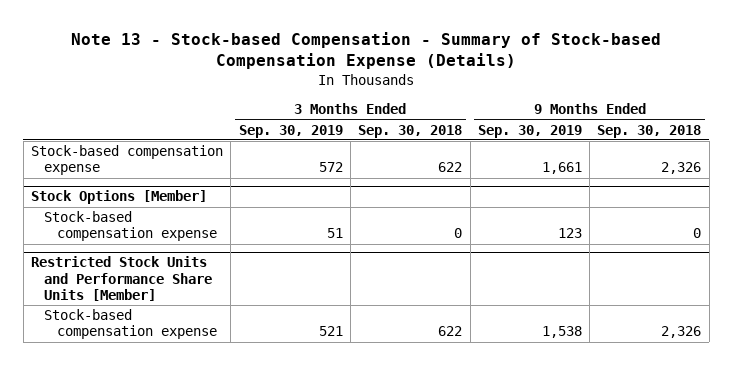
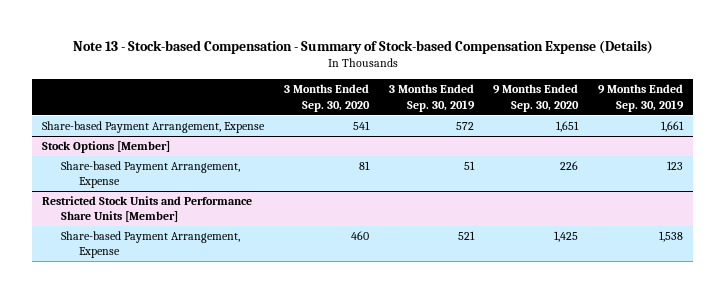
- | 3 Months Ended Sep. 30, 2019 | 3 Months Ended Sep. 30, 2018 | 9 Months Ended Sep. 30, 2019 | 9 Months Ended Sep. 30, 2018
+ | 3 Months Ended Sep. 30, 2020 | 3 Months Ended Sep. 30, 2019 | 9 Months Ended Sep. 30, 2020 | 9 Months Ended Sep. 30, 2019
- Stock-based compensation expense | 572 | 622 | 1,661 | 2,326
+ Share-based Payment Arrangement, Expense | 541 | 572 | 1,651 | 1,661
@ Stock Options [Member]
- Stock-based compensation expense | 51 | 0 | 123 | 0
+ Share-based Payment Arrangement, Expense | 81 | 51 | 226 | 123
@ Restricted Stock Units and Performance Share Units [Member]
- Stock-based compensation expense | 521 | 622 | 1,538 | 2,326
+ Share-based Payment Arrangement, Expense | 460 | 521 | 1,425 | 1,538

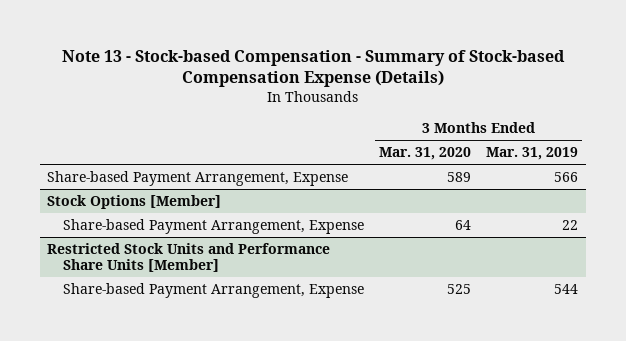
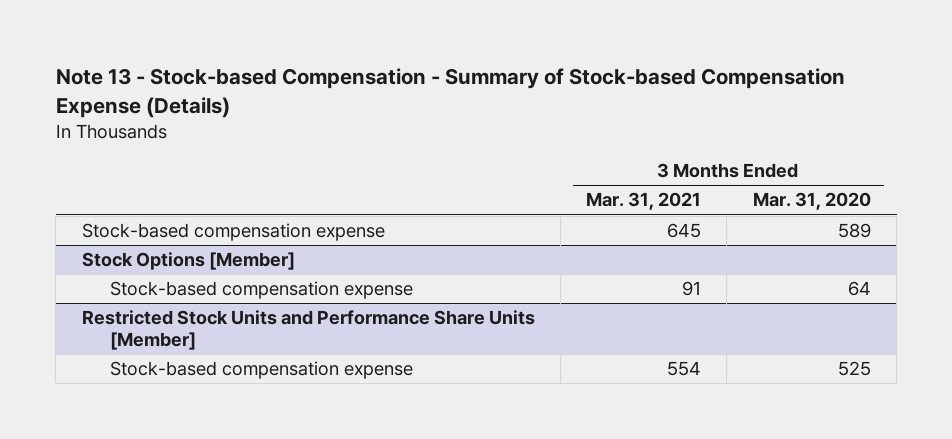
- | 3 Months Ended Mar. 31, 2020 | 3 Months Ended Mar. 31, 2019
+ | 3 Months Ended Mar. 31, 2021 | 3 Months Ended Mar. 31, 2020
- Share-based Payment Arrangement, Expense | 589 | 566
+ Stock-based compensation expense | 645 | 589
@ Stock Options [Member]
- Share-based Payment Arrangement, Expense | 64 | 22
+ Stock-based compensation expense | 91 | 64
@ Restricted Stock Units and Performance Share Units [Member]
- Share-based Payment Arrangement, Expense | 525 | 544
+ Stock-based compensation expense | 554 | 525

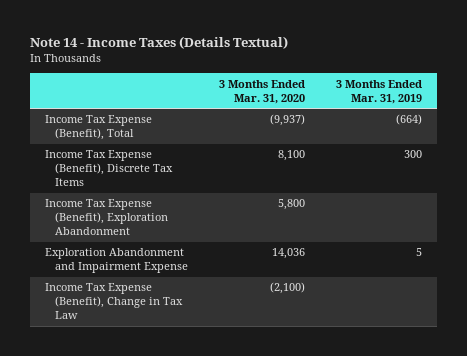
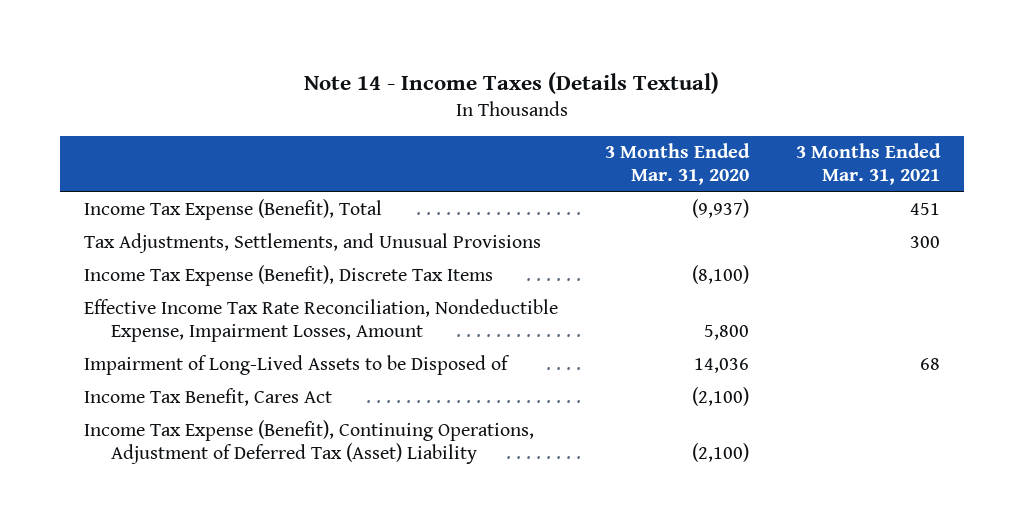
- | 3 Months Ended Mar. 31, 2020 | 3 Months Ended Mar. 31, 2019
+ | 3 Months Ended Mar. 31, 2020 | 3 Months Ended Mar. 31, 2021
- Income Tax Expense (Benefit), Discrete Tax Items | 8,100 | 300
- Income Tax Expense (Benefit), Exploration Abandonment | 5,800 |
- Exploration Abandonment and Impairment Expense | 14,036 | 5
- Income Tax Expense (Benefit), Change in Tax Law | (2,100) |
+ Tax Adjustments, Settlements, and Unusual Provisions | | 300
+ Income Tax Expense (Benefit), Discrete Tax Items | (8,100) |
+ Effective Income Tax Rate Reconciliation, Nondeductible Expense, Impairment Losses, Amount | 5,800 |
+ Impairment of Long-Lived Assets to be Disposed of | 14,036 | 68
+ Income Tax Benefit, Cares Act | (2,100) |
+ Income Tax Expense (Benefit), Continuing Operations, Adjustment of Deferred Tax (Asset) Liability | (2,100) |

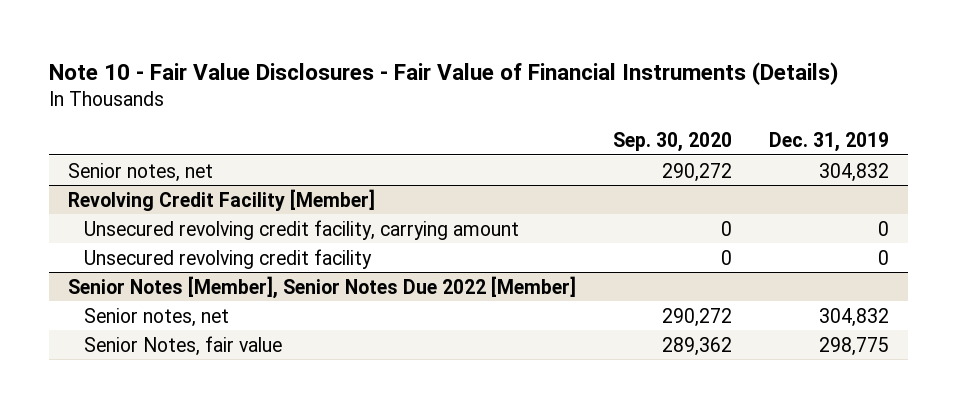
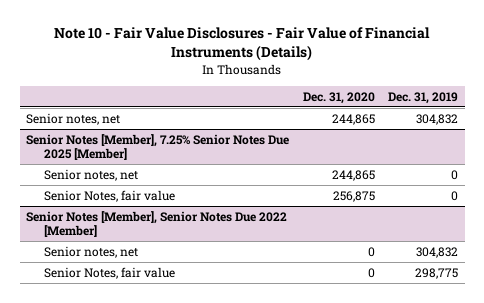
- | Sep. 30, 2020 | Dec. 31, 2019
+ | Dec. 31, 2020 | Dec. 31, 2019
- Revolving Credit Facility [Member]
- Unsecured revolving credit facility, carrying amount | 0 | 0
- Unsecured revolving credit facility | 0 | 0
+ Senior Notes [Member], 7.25% Senior Notes Due 2025 [Member]
+ Senior notes, net | 244,865 | 0
+ Senior Notes, fair value | 256,875 | 0

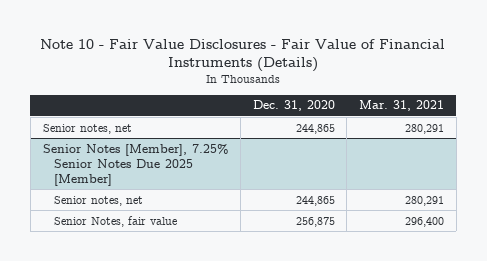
- | Dec. 31, 2020 | Dec. 31, 2019
+ | Dec. 31, 2020 | Mar. 31, 2021
- Senior Notes [Member], Senior Notes Due 2022 [Member]
- Senior notes, net | 0 | 304,832
- Senior Notes, fair value | 0 | 298,775

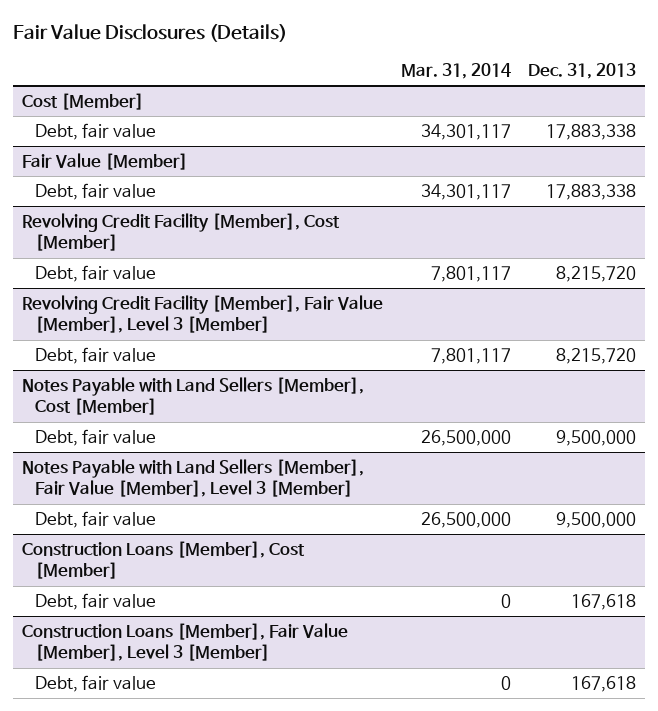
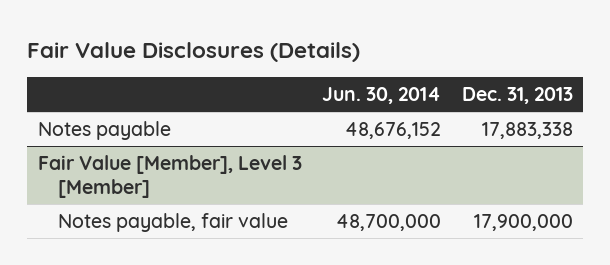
- | Mar. 31, 2014 | Dec. 31, 2013
+ | Jun. 30, 2014 | Dec. 31, 2013
- Cost [Member]
- Debt, fair value | 34,301,117 | 17,883,338
- Fair Value [Member]
- Debt, fair value | 34,301,117 | 17,883,338
- Revolving Credit Facility [Member], Cost [Member]
- Debt, fair value | 7,801,117 | 8,215,720
- Revolving Credit Facility [Member], Fair Value [Member], Level 3 [Member]
- Debt, fair value | 7,801,117 | 8,215,720
- Notes Payable with Land Sellers [Member], Cost [Member]
- Debt, fair value | 26,500,000 | 9,500,000
- Notes Payable with Land Sellers [Member], Fair Value [Member], Level 3 [Member]
- Debt, fair value | 26,500,000 | 9,500,000
- Construction Loans [Member], Cost [Member]
- Debt, fair value | 0 | 167,618
- Construction Loans [Member], Fair Value [Member], Level 3 [Member]
- Debt, fair value | 0 | 167,618
+ Notes payable | 48,676,152 | 17,883,338
+ Fair Value [Member], Level 3 [Member]
+ Notes payable, fair value | 48,700,000 | 17,900,000

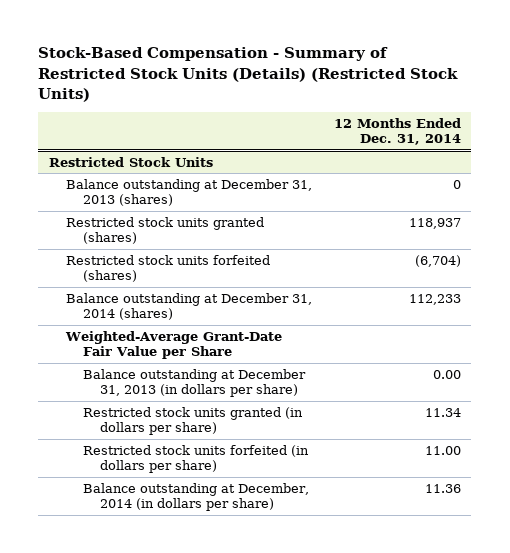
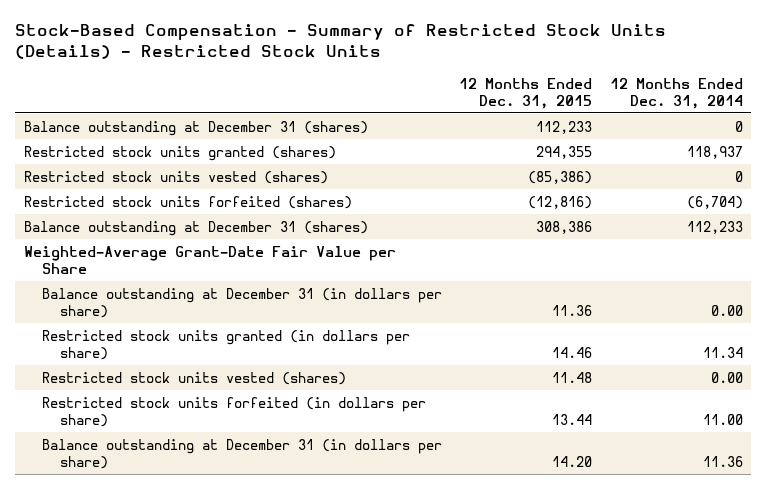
- Stock-Based Compensation - Summary of Restricted Stock Units (Details) (Restricted Stock Units)
+ Stock-Based Compensation - Summary of Restricted Stock Units (Details) - Restricted Stock Units
- | 12 Months Ended Dec. 31, 2014
+ | 12 Months Ended Dec. 31, 2015 | 12 Months Ended Dec. 31, 2014
- Restricted Stock Units
- Balance outstanding at December 31, 2013 (shares) | 0
+ Balance outstanding at December 31 (shares) | 112,233 | 0
+ Restricted stock units vested (shares) | (85,386) | 0
- Balance outstanding at December 31, 2014 (shares) | 112,233
+ Balance outstanding at December 31 (shares) | 308,386 | 112,233
- Balance outstanding at December 31, 2013 (in dollars per share) | 0.00
+ Balance outstanding at December 31 (in dollars per share) | 11.36 | 0.00
+ Restricted stock units vested (shares) | 11.48 | 0.00
- Balance outstanding at December, 2014 (in dollars per share) | 11.36
+ Balance outstanding at December 31 (in dollars per share) | 14.20 | 11.36

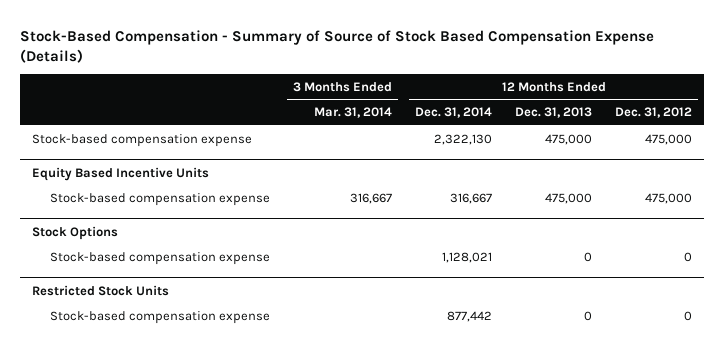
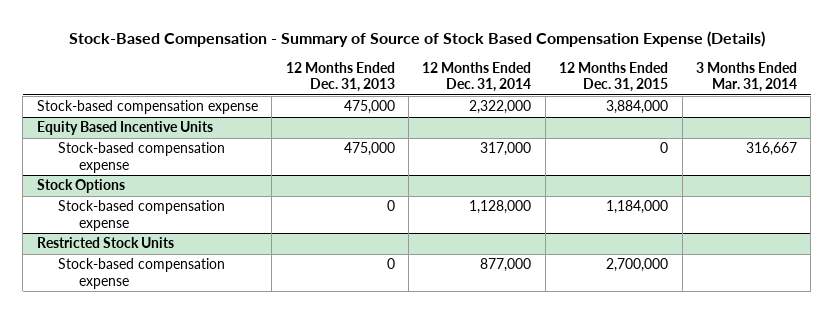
- | 3 Months Ended Mar. 31, 2014 | 12 Months Ended Dec. 31, 2014 | 12 Months Ended Dec. 31, 2013 | 12 Months Ended Dec. 31, 2012
+ | 12 Months Ended Dec. 31, 2013 | 12 Months Ended Dec. 31, 2014 | 12 Months Ended Dec. 31, 2015 | 3 Months Ended Mar. 31, 2014
- Stock-based compensation expense | | 2,322,130 | 475,000 | 475,000
+ Stock-based compensation expense | 475,000 | 2,322,000 | 3,884,000 |
@ Equity Based Incentive Units
- Stock-based compensation expense | 316,667 | 316,667 | 475,000 | 475,000
+ Stock-based compensation expense | 475,000 | 317,000 | 0 | 316,667
@ Stock Options
- Stock-based compensation expense | | 1,128,021 | 0 | 0
+ Stock-based compensation expense | 0 | 1,128,000 | 1,184,000 |
@ Restricted Stock Units
- Stock-based compensation expense | | 877,442 | 0 | 0
+ Stock-based compensation expense | 0 | 877,000 | 2,700,000 |

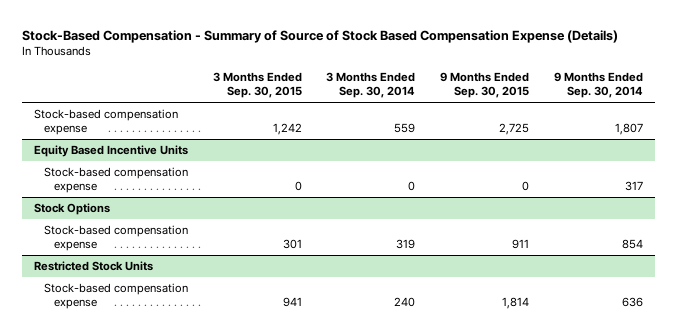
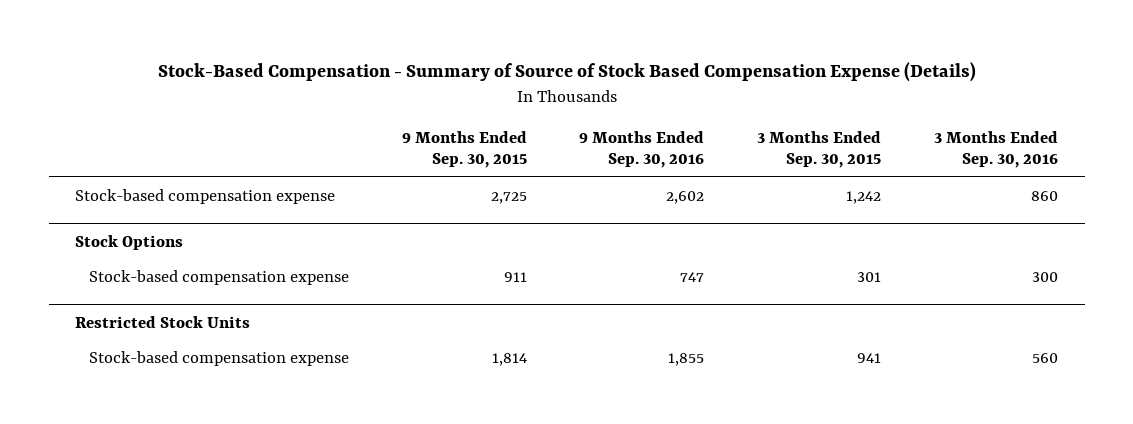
- | 3 Months Ended Sep. 30, 2015 | 3 Months Ended Sep. 30, 2014 | 9 Months Ended Sep. 30, 2015 | 9 Months Ended Sep. 30, 2014
+ | 9 Months Ended Sep. 30, 2015 | 9 Months Ended Sep. 30, 2016 | 3 Months Ended Sep. 30, 2015 | 3 Months Ended Sep. 30, 2016
- Equity Based Incentive Units
- Stock-based compensation expense | 0 | 0 | 0 | 317

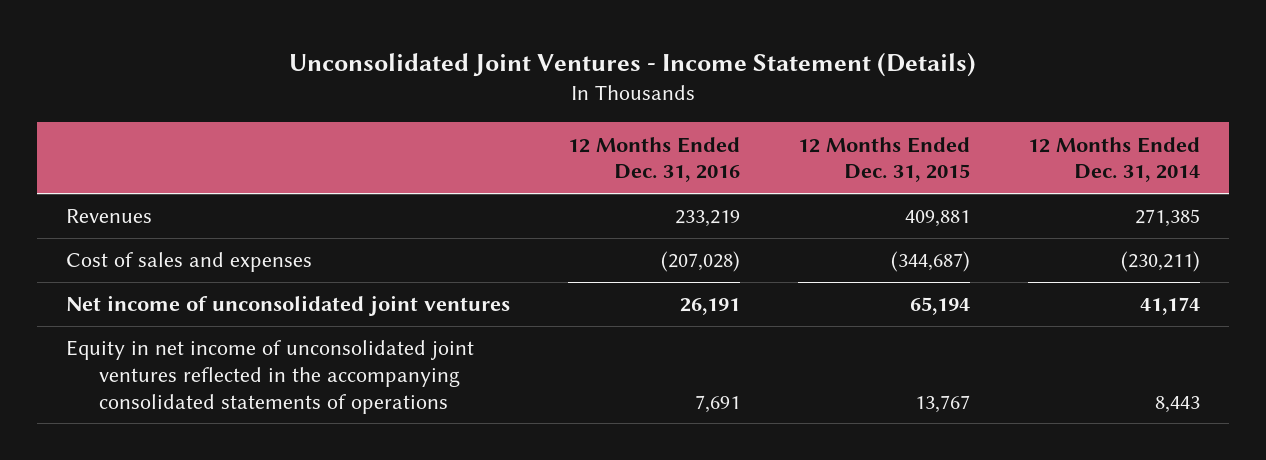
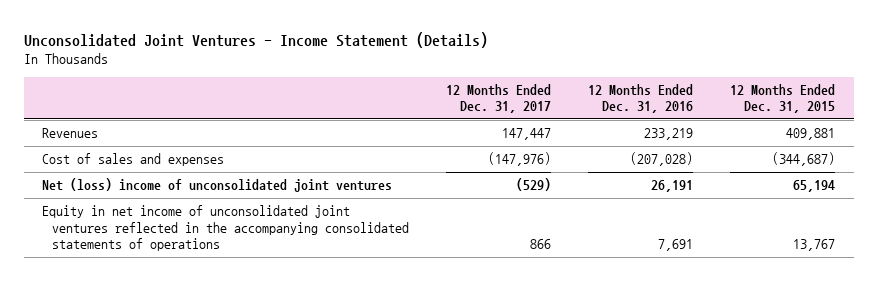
- | 12 Months Ended Dec. 31, 2016 | 12 Months Ended Dec. 31, 2015 | 12 Months Ended Dec. 31, 2014
+ | 12 Months Ended Dec. 31, 2017 | 12 Months Ended Dec. 31, 2016 | 12 Months Ended Dec. 31, 2015
- Net income of unconsolidated joint ventures | 26,191 | 65,194 | 41,174
+ Net (loss) income of unconsolidated joint ventures | (529) | 26,191 | 65,194

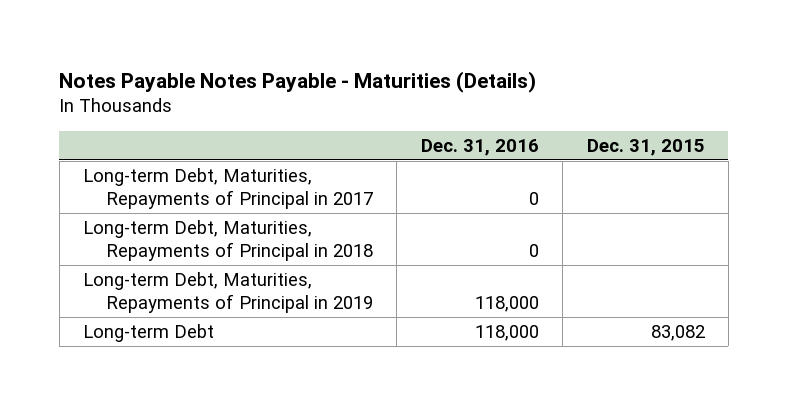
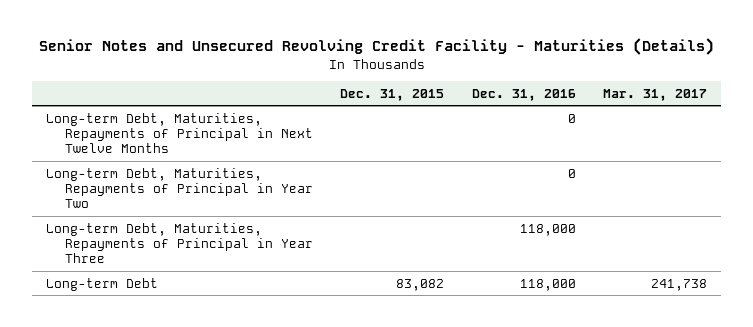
- Notes Payable Notes Payable - Maturities (Details)
+ Senior Notes and Unsecured Revolving Credit Facility - Maturities (Details)
- | Dec. 31, 2016 | Dec. 31, 2015
+ | Dec. 31, 2015 | Dec. 31, 2016 | Mar. 31, 2017
- Long-term Debt, Maturities, Repayments of Principal in 2017 | 0 |
- Long-term Debt, Maturities, Repayments of Principal in 2018 | 0 |
- Long-term Debt, Maturities, Repayments of Principal in 2019 | 118,000 |
+ Long-term Debt, Maturities, Repayments of Principal in Next Twelve Months | | 0 |
+ Long-term Debt, Maturities, Repayments of Principal in Year Two | | 0 |
+ Long-term Debt, Maturities, Repayments of Principal in Year Three | | 118,000 |

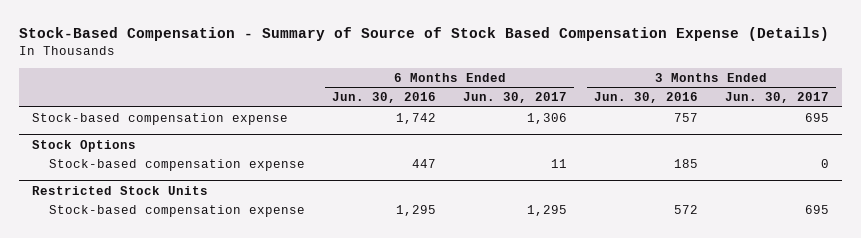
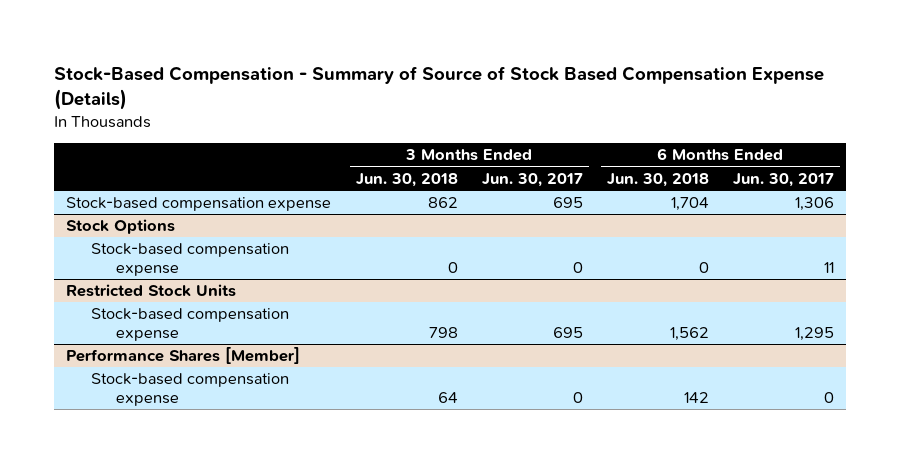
- | 6 Months Ended Jun. 30, 2016 | 6 Months Ended Jun. 30, 2017 | 3 Months Ended Jun. 30, 2016 | 3 Months Ended Jun. 30, 2017
+ | 3 Months Ended Jun. 30, 2018 | 3 Months Ended Jun. 30, 2017 | 6 Months Ended Jun. 30, 2018 | 6 Months Ended Jun. 30, 2017
+ Performance Shares [Member]
+ Stock-based compensation expense | 64 | 0 | 142 | 0

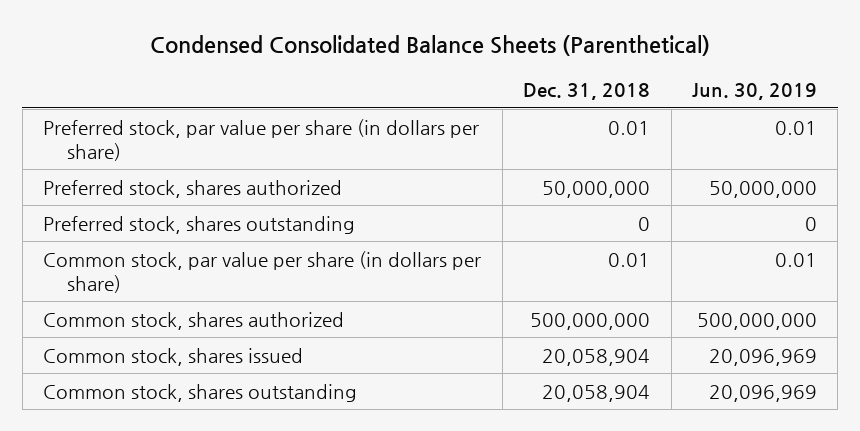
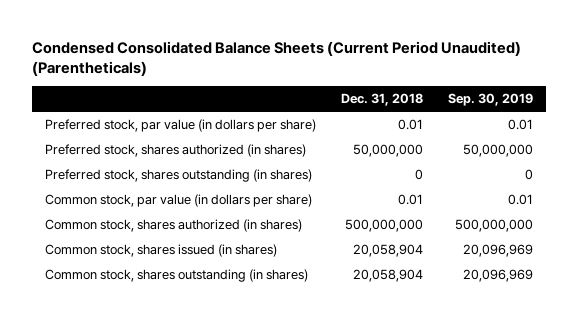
- Condensed Consolidated Balance Sheets (Parenthetical)
+ Condensed Consolidated Balance Sheets (Current Period Unaudited) (Parentheticals)
- | Dec. 31, 2018 | Jun. 30, 2019
+ | Dec. 31, 2018 | Sep. 30, 2019
- Preferred stock, par value per share (in dollars per share) | 0.01 | 0.01
- Preferred stock, shares authorized | 50,000,000 | 50,000,000
- Preferred stock, shares outstanding | 0 | 0
- Common stock, par value per share (in dollars per share) | 0.01 | 0.01
- Common stock, shares authorized | 500,000,000 | 500,000,000
- Common stock, shares issued | 20,058,904 | 20,096,969
- Common stock, shares outstanding | 20,058,904 | 20,096,969
+ Preferred stock, par value (in dollars per share) | 0.01 | 0.01
+ Preferred stock, shares authorized (in shares) | 50,000,000 | 50,000,000
+ Preferred stock, shares outstanding (in shares) | 0 | 0
+ Common stock, par value (in dollars per share) | 0.01 | 0.01
+ Common stock, shares authorized (in shares) | 500,000,000 | 500,000,000
+ Common stock, shares issued (in shares) | 20,058,904 | 20,096,969
+ Common stock, shares outstanding (in shares) | 20,058,904 | 20,096,969

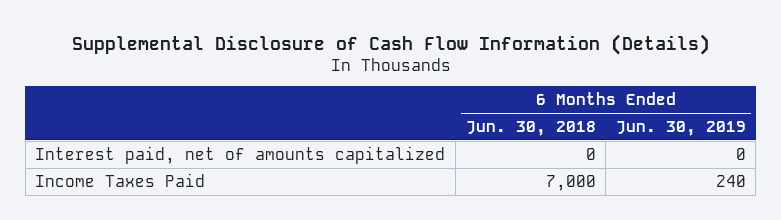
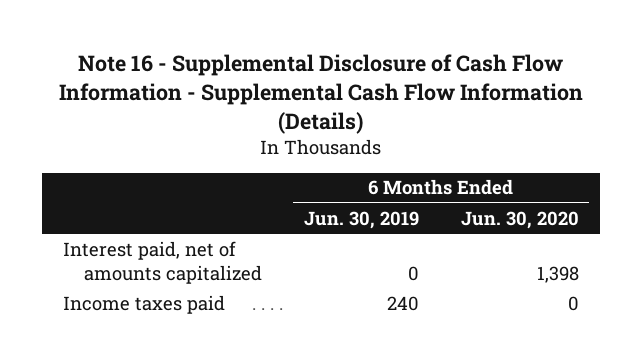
- Supplemental Disclosure of Cash Flow Information (Details)
+ Note 16 - Supplemental Disclosure of Cash Flow Information - Supplemental Cash Flow Information (Details)
- | 6 Months Ended Jun. 30, 2018 | 6 Months Ended Jun. 30, 2019
+ | 6 Months Ended Jun. 30, 2019 | 6 Months Ended Jun. 30, 2020
- Income Taxes Paid | 7,000 | 240
+ Income taxes paid | 240 | 0

